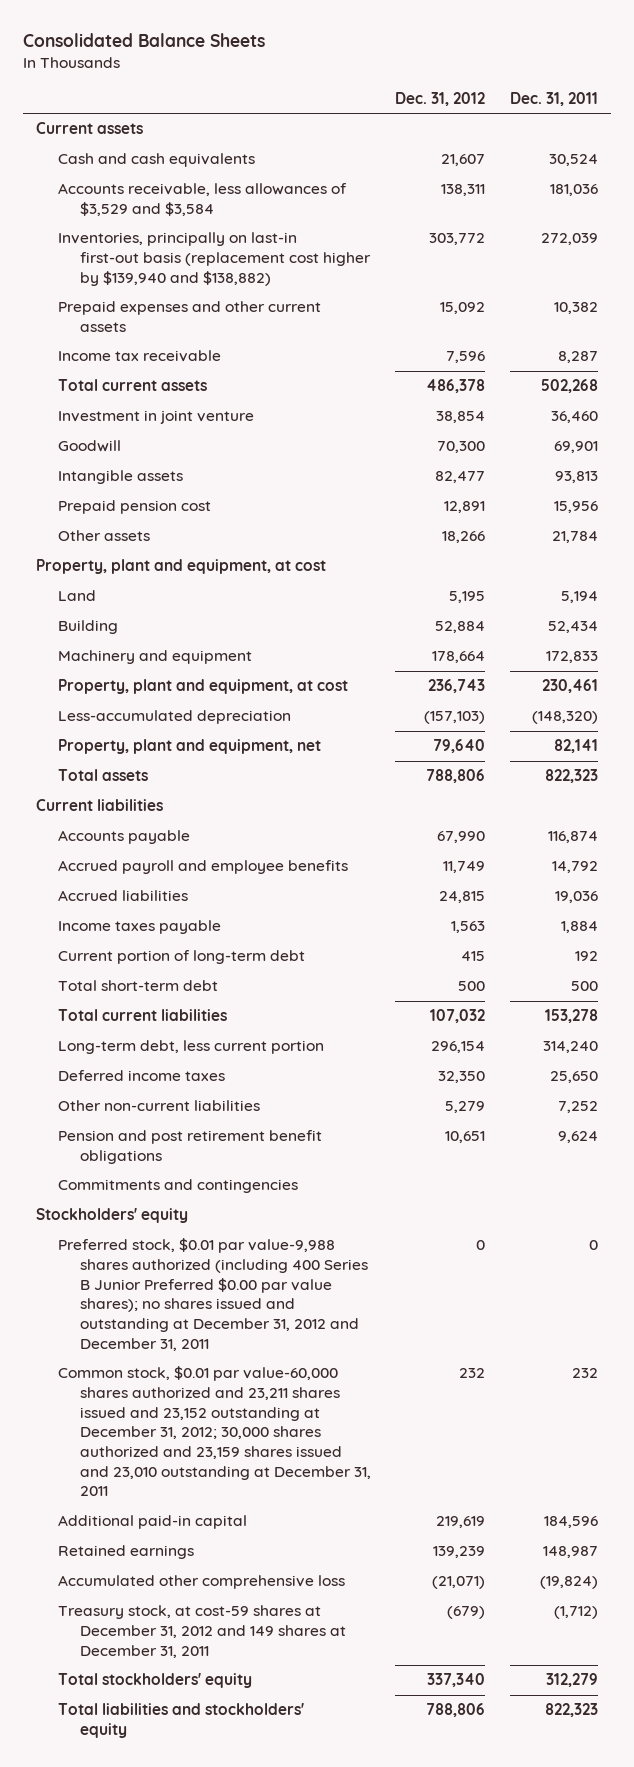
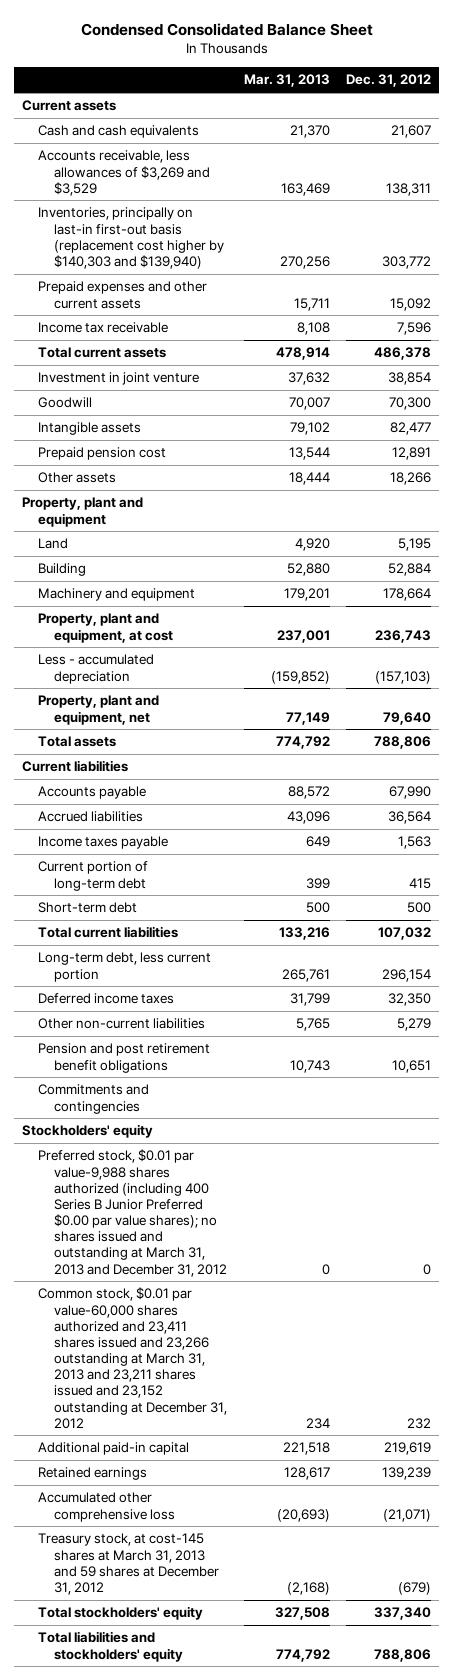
- Consolidated Balance Sheets
+ Condensed Consolidated Balance Sheet
- | Dec. 31, 2012 | Dec. 31, 2011
+ | Mar. 31, 2013 | Dec. 31, 2012
- Accounts receivable, less allowances of $3,529 and $3,584 | 138,311 | 181,036
- Inventories, principally on last-in first-out basis (replacement cost higher by $139,940 and $138,882) | 303,772 | 272,039
+ Accounts receivable, less allowances of $3,269 and $3,529 | 163,469 | 138,311
+ Inventories, principally on last-in first-out basis (replacement cost higher by $140,303 and $139,940) | 270,256 | 303,772
- Property, plant and equipment, at cost
+ Property, plant and equipment
- Less-accumulated depreciation | (157,103) | (148,320)
+ Less - accumulated depreciation | (159,852) | (157,103)
- Accrued payroll and employee benefits | 11,749 | 14,792
- Accrued liabilities | 24,815 | 19,036
+ Accrued liabilities | 43,096 | 36,564
- Total short-term debt | 500 | 500
+ Short-term debt | 500 | 500
- Preferred stock, $0.01 par value-9,988 shares authorized (including 400 Series B Junior Preferred $0.00 par value shares); no shares issued and outstanding at December 31, 2012 and December 31, 2011 | 0 | 0
- Common stock, $0.01 par value-60,000 shares authorized and 23,211 shares issued and 23,152 outstanding at December 31, 2012; 30,000 shares authorized and 23,159 shares issued and 23,010 outstanding at December 31, 2011 | 232 | 232
+ Preferred stock, $0.01 par value-9,988 shares authorized (including 400 Series B Junior Preferred $0.00 par value shares); no shares issued and outstanding at March 31, 2013 and December 31, 2012 | 0 | 0
+ Common stock, $0.01 par value-60,000 shares authorized and 23,411 shares issued and 23,266 outstanding at March 31, 2013 and 23,211 shares issued and 23,152 outstanding at December 31, 2012 | 234 | 232
- Treasury stock, at cost-59 shares at December 31, 2012 and 149 shares at December 31, 2011 | (679) | (1,712)
+ Treasury stock, at cost-145 shares at March 31, 2013 and 59 shares at December 31, 2012 | (2,168) | (679)

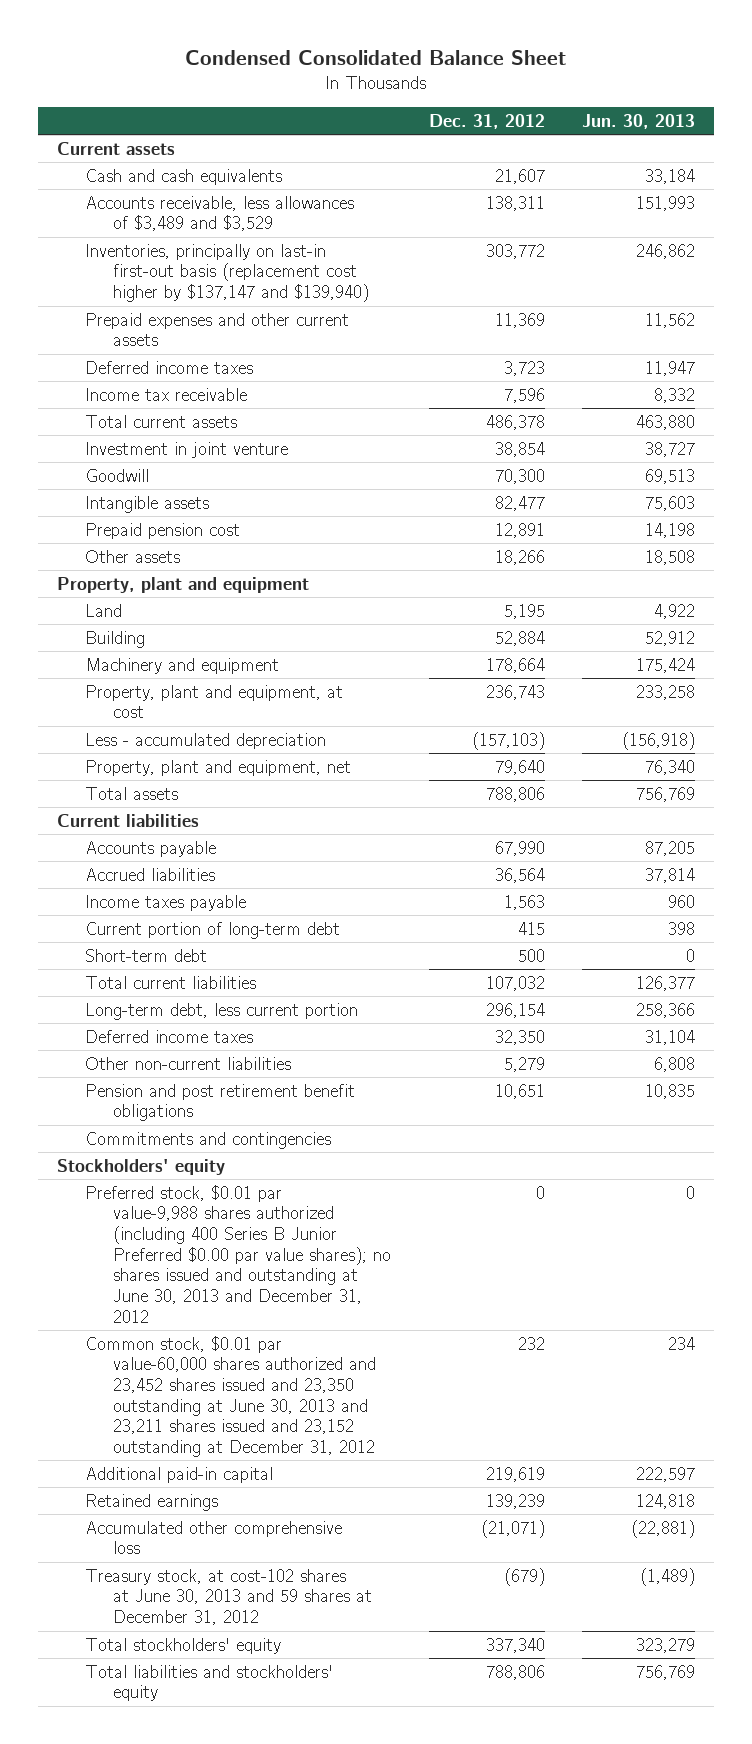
- | Mar. 31, 2013 | Dec. 31, 2012
+ | Dec. 31, 2012 | Jun. 30, 2013
- Accounts receivable, less allowances of $3,269 and $3,529 | 163,469 | 138,311
- Inventories, principally on last-in first-out basis (replacement cost higher by $140,303 and $139,940) | 270,256 | 303,772
- Prepaid expenses and other current assets | 15,711 | 15,092
+ Accounts receivable, less allowances of $3,489 and $3,529 | 138,311 | 151,993
+ Inventories, principally on last-in first-out basis (replacement cost higher by $137,147 and $139,940) | 303,772 | 246,862
+ Prepaid expenses and other current assets | 11,369 | 11,562
+ Deferred income taxes | 3,723 | 11,947
- Preferred stock, $0.01 par value-9,988 shares authorized (including 400 Series B Junior Preferred $0.00 par value shares); no shares issued and outstanding at March 31, 2013 and December 31, 2012 | 0 | 0
- Common stock, $0.01 par value-60,000 shares authorized and 23,411 shares issued and 23,266 outstanding at March 31, 2013 and 23,211 shares issued and 23,152 outstanding at December 31, 2012 | 234 | 232
+ Preferred stock, $0.01 par value-9,988 shares authorized (including 400 Series B Junior Preferred $0.00 par value shares); no shares issued and outstanding at June 30, 2013 and December 31, 2012 | 0 | 0
+ Common stock, $0.01 par value-60,000 shares authorized and 23,452 shares issued and 23,350 outstanding at June 30, 2013 and 23,211 shares issued and 23,152 outstanding at December 31, 2012 | 232 | 234
- Treasury stock, at cost-145 shares at March 31, 2013 and 59 shares at December 31, 2012 | (2,168) | (679)
+ Treasury stock, at cost-102 shares at June 30, 2013 and 59 shares at December 31, 2012 | (679) | (1,489)

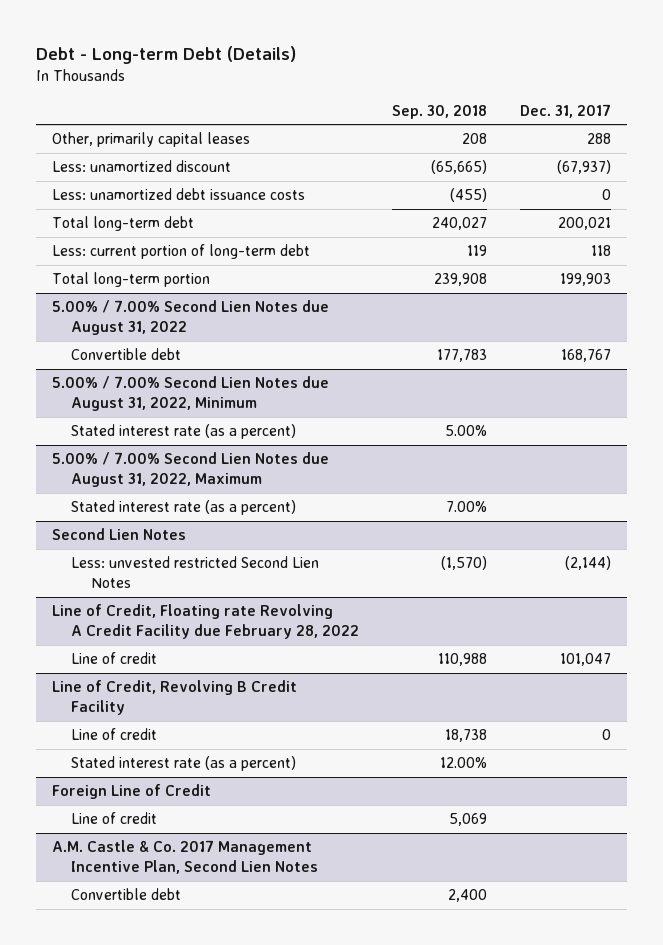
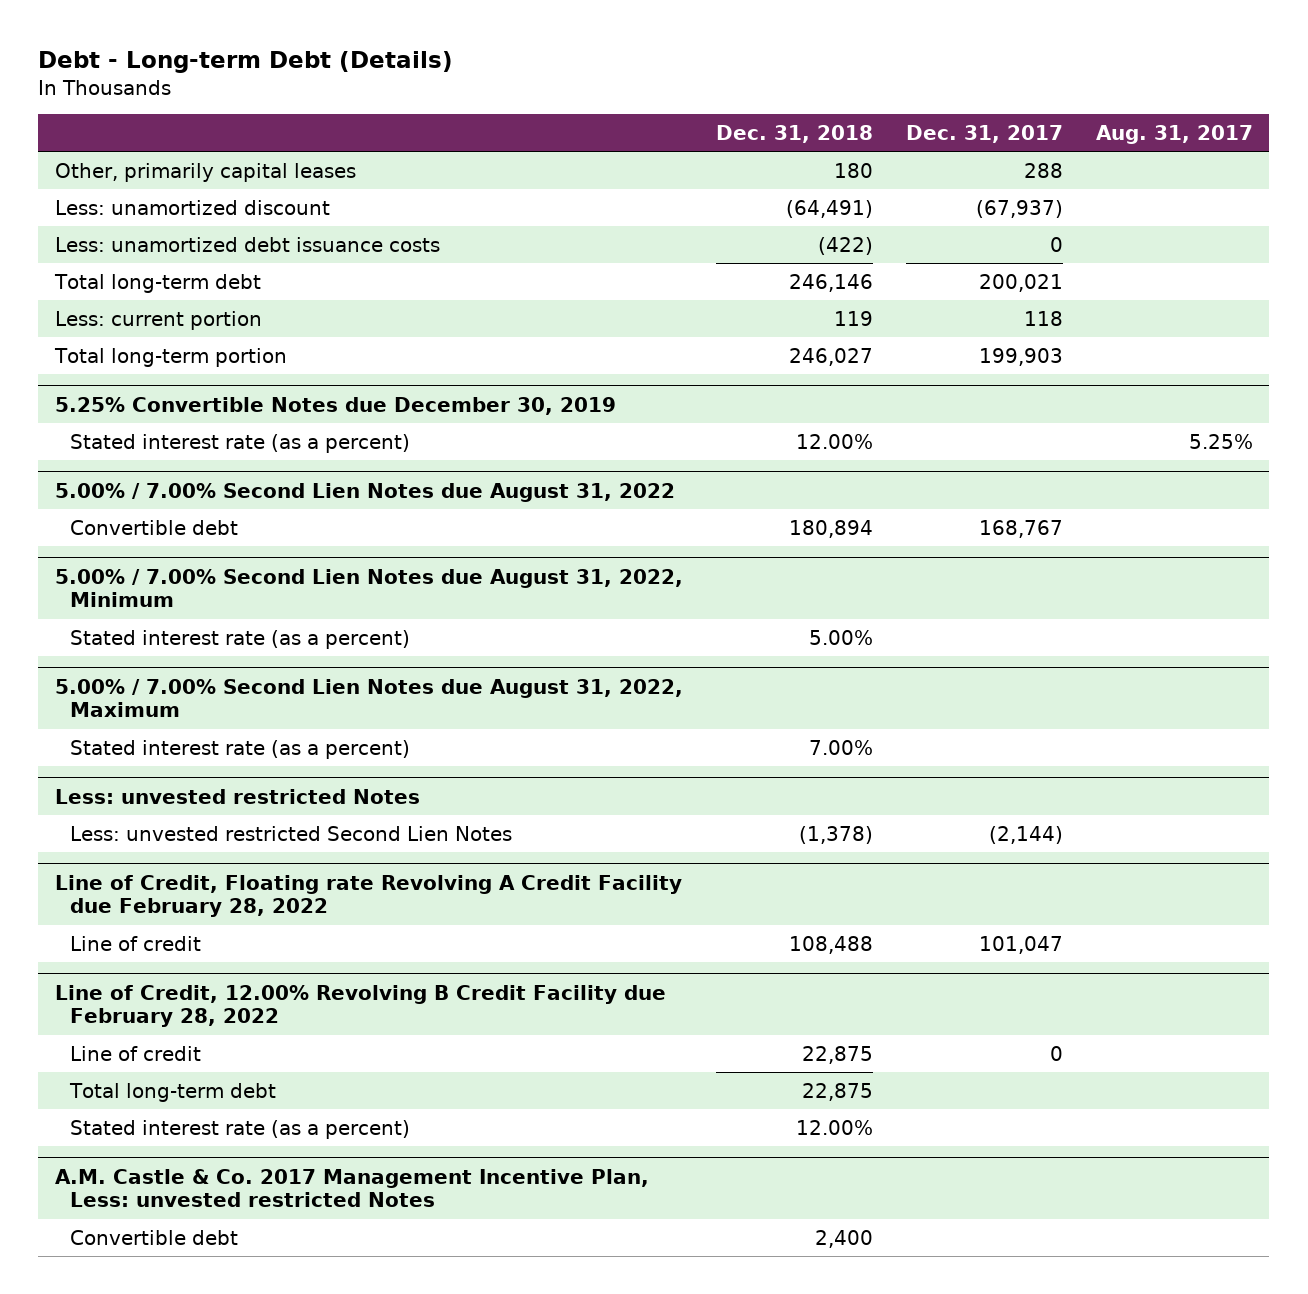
- | Sep. 30, 2018 | Dec. 31, 2017
+ | Dec. 31, 2018 | Dec. 31, 2017 | Aug. 31, 2017
- Less: current portion of long-term debt | 119 | 118
+ Less: current portion | 119 | 118 |
+ 5.25% Convertible Notes due December 30, 2019
+ Stated interest rate (as a percent) | 12.00% | | 5.25%
- Second Lien Notes
+ Less: unvested restricted Notes
- Line of Credit, Revolving B Credit Facility
+ Line of Credit, 12.00% Revolving B Credit Facility due February 28, 2022
+ Total long-term debt | 22,875 | |
- Foreign Line of Credit
- Line of credit | 5,069 |
- A.M. Castle & Co. 2017 Management Incentive Plan, Second Lien Notes
+ A.M. Castle & Co. 2017 Management Incentive Plan, Less: unvested restricted Notes

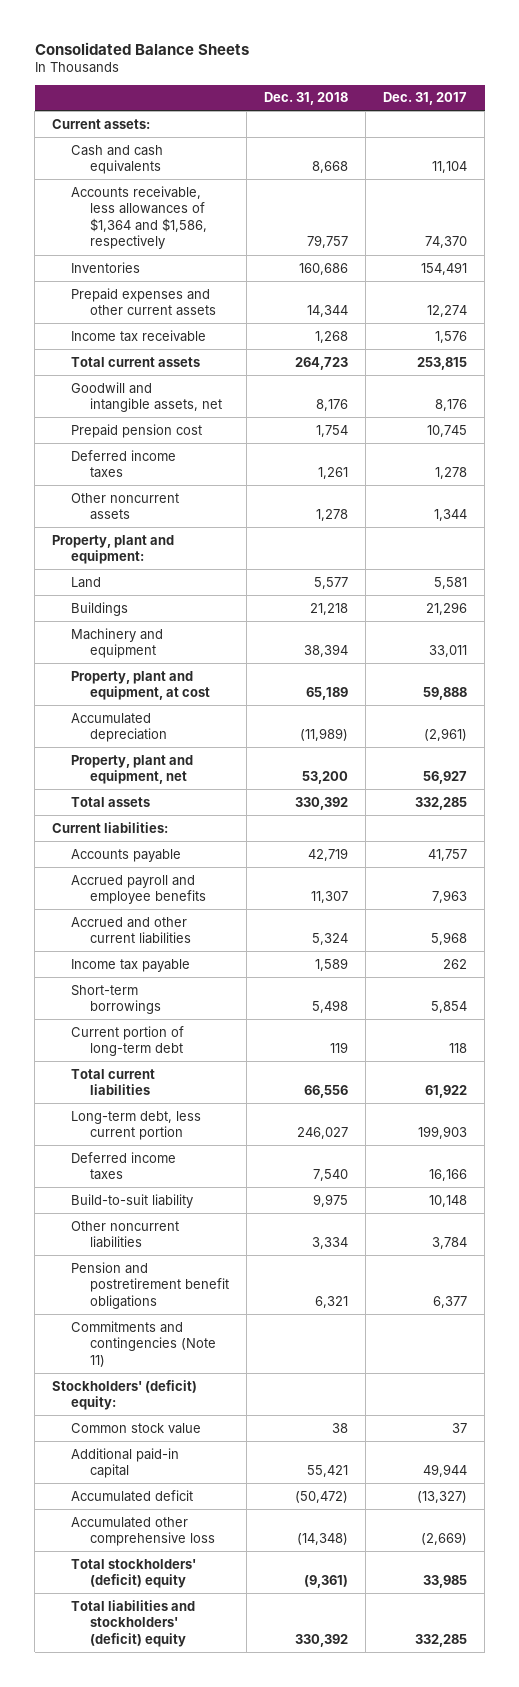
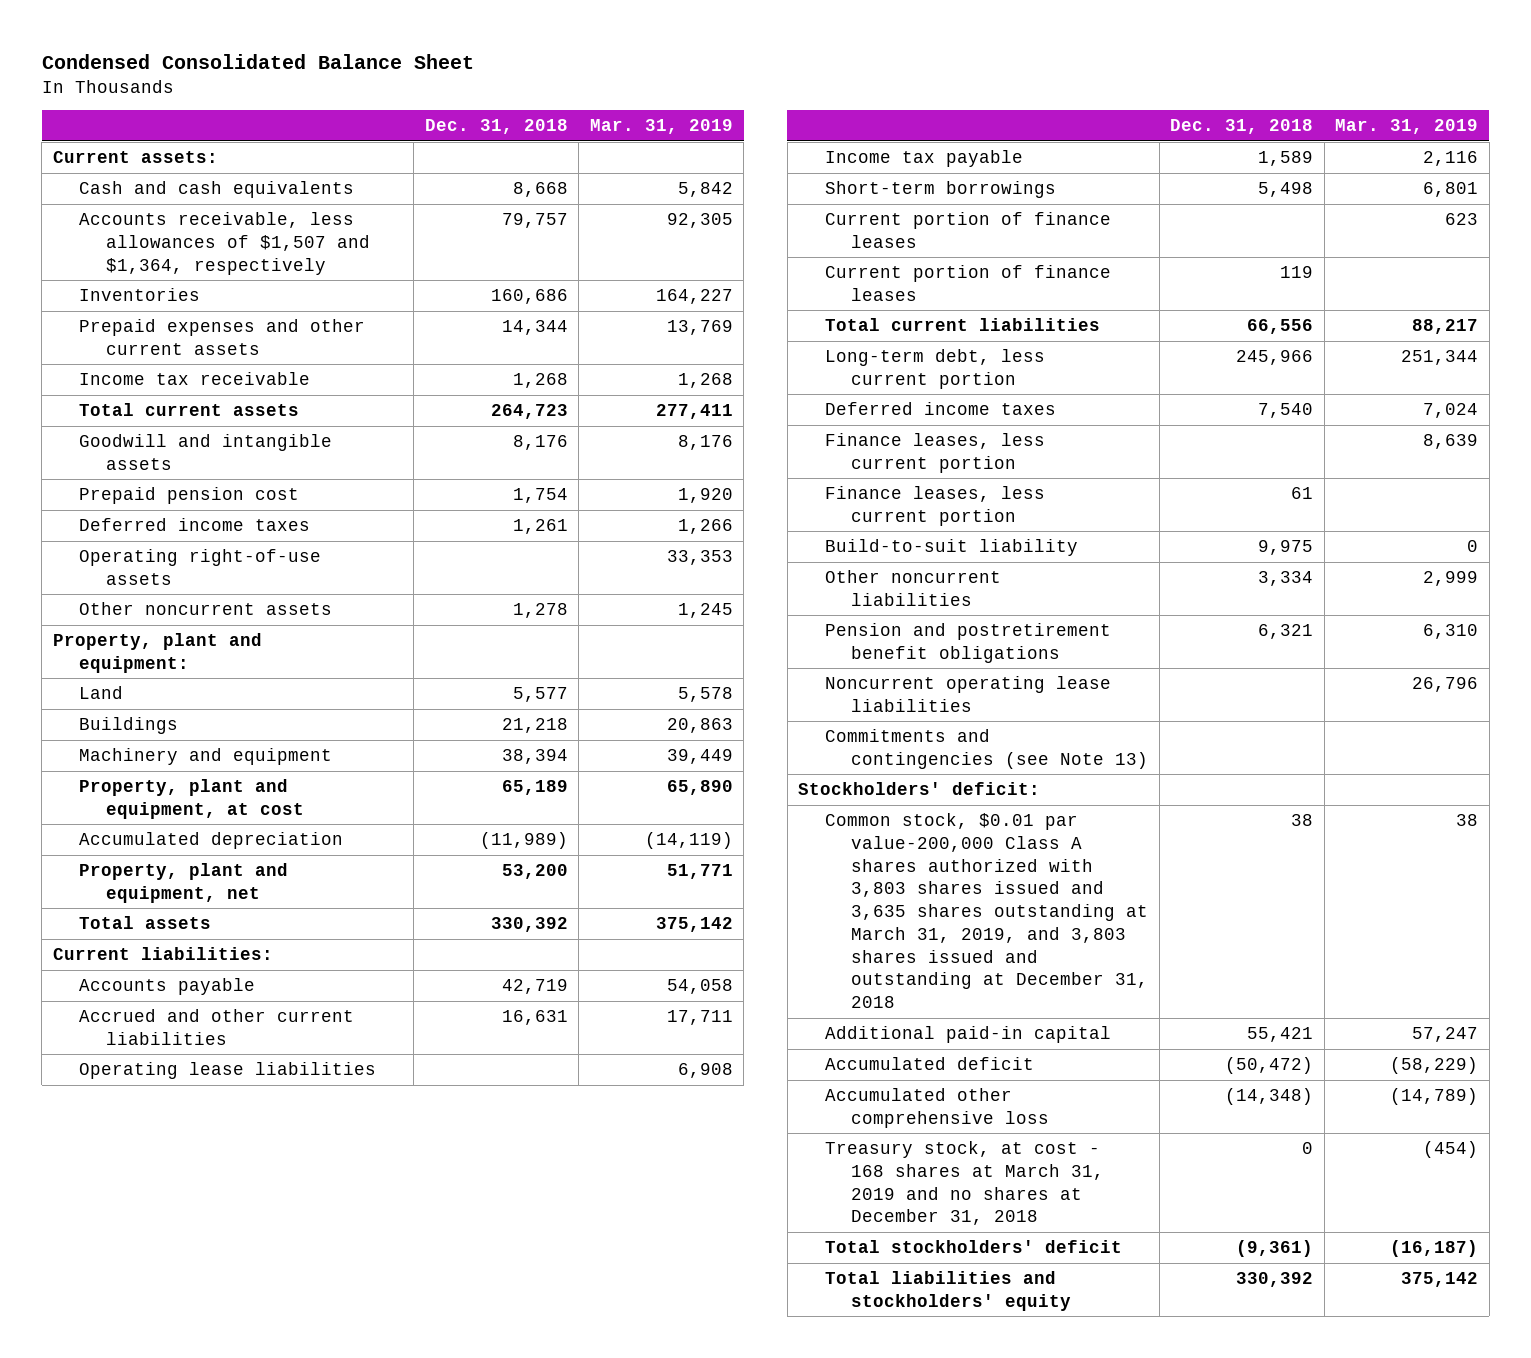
- Consolidated Balance Sheets
+ Condensed Consolidated Balance Sheet
- | Dec. 31, 2018 | Dec. 31, 2017
+ | Dec. 31, 2018 | Mar. 31, 2019
- Accounts receivable, less allowances of $1,364 and $1,586, respectively | 79,757 | 74,370
+ Accounts receivable, less allowances of $1,507 and $1,364, respectively | 79,757 | 92,305
- Goodwill and intangible assets, net | 8,176 | 8,176
+ Goodwill and intangible assets | 8,176 | 8,176
+ Operating right-of-use assets | | 33,353
- Accrued payroll and employee benefits | 11,307 | 7,963
- Accrued and other current liabilities | 5,324 | 5,968
+ Accrued and other current liabilities | 16,631 | 17,711
+ Operating lease liabilities | | 6,908
- Current portion of long-term debt | 119 | 118
+ Current portion of finance leases | | 623
+ Current portion of finance leases | 119 |
- Long-term debt, less current portion | 246,027 | 199,903
+ Long-term debt, less current portion | 245,966 | 251,344
+ Finance leases, less current portion | | 8,639
+ Finance leases, less current portion | 61 |
- Commitments and contingencies (Note 11)
- Stockholders' (deficit) equity:
- Common stock value | 38 | 37
+ Noncurrent operating lease liabilities | | 26,796
+ Commitments and contingencies (see Note 13)
+ Stockholders' deficit:
+ Common stock, $0.01 par value-200,000 Class A shares authorized with 3,803 shares issued and 3,635 shares outstanding at March 31, 2019, and 3,803 shares issued and outstanding at December 31, 2018 | 38 | 38
- Total stockholders' (deficit) equity | (9,361) | 33,985
- Total liabilities and stockholders' (deficit) equity | 330,392 | 332,285
+ Treasury stock, at cost - 168 shares at March 31, 2019 and no shares at December 31, 2018 | 0 | (454)
+ Total stockholders' deficit | (9,361) | (16,187)
+ Total liabilities and stockholders' equity | 330,392 | 375,142

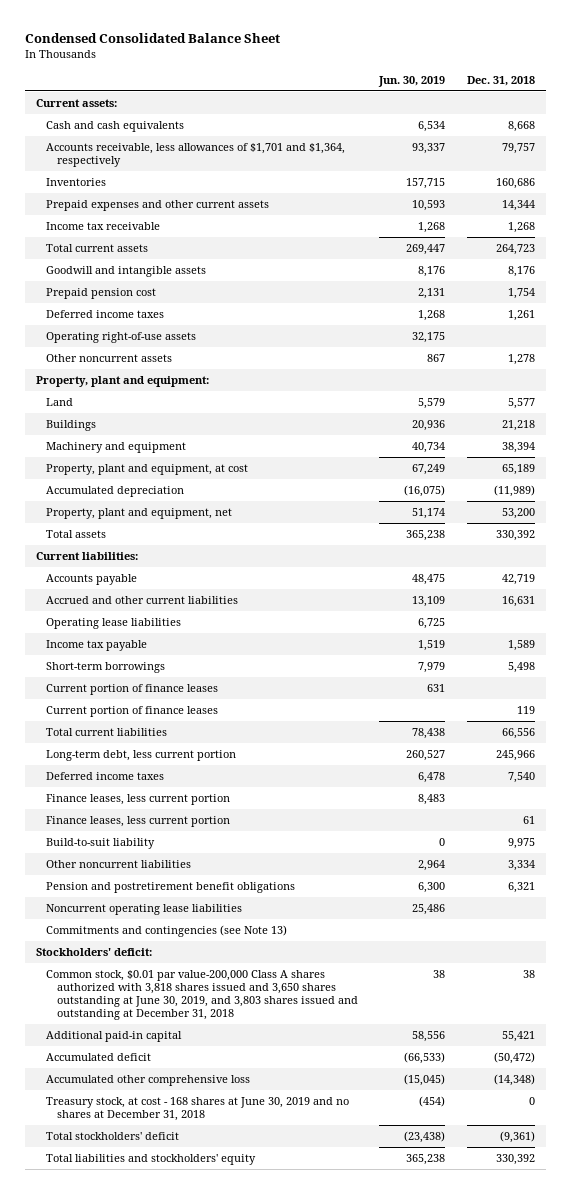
- | Dec. 31, 2018 | Mar. 31, 2019
+ | Jun. 30, 2019 | Dec. 31, 2018
- Accounts receivable, less allowances of $1,507 and $1,364, respectively | 79,757 | 92,305
+ Accounts receivable, less allowances of $1,701 and $1,364, respectively | 93,337 | 79,757
- Common stock, $0.01 par value-200,000 Class A shares authorized with 3,803 shares issued and 3,635 shares outstanding at March 31, 2019, and 3,803 shares issued and outstanding at December 31, 2018 | 38 | 38
+ Common stock, $0.01 par value-200,000 Class A shares authorized with 3,818 shares issued and 3,650 shares outstanding at June 30, 2019, and 3,803 shares issued and outstanding at December 31, 2018 | 38 | 38
- Treasury stock, at cost - 168 shares at March 31, 2019 and no shares at December 31, 2018 | 0 | (454)
+ Treasury stock, at cost - 168 shares at June 30, 2019 and no shares at December 31, 2018 | (454) | 0

